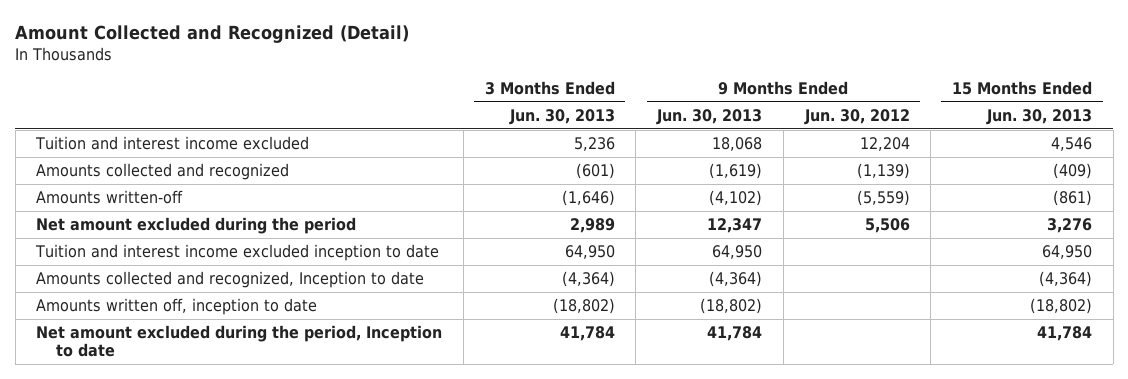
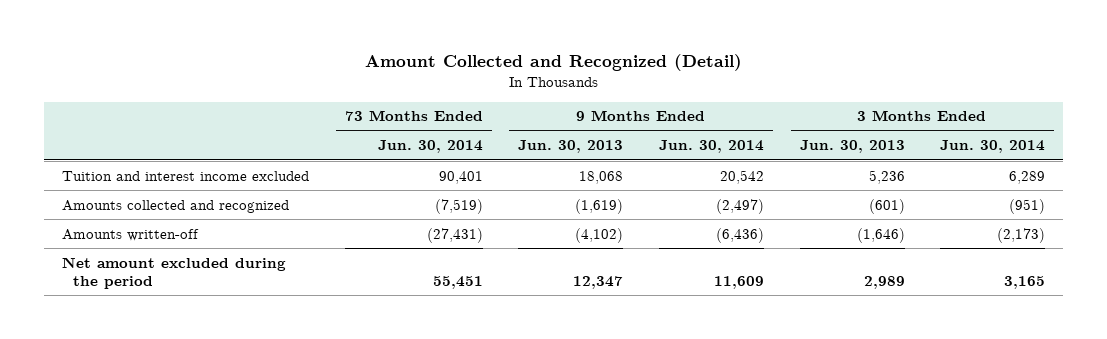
- | 3 Months Ended Jun. 30, 2013 | 9 Months Ended Jun. 30, 2013 | 9 Months Ended Jun. 30, 2012 | 15 Months Ended Jun. 30, 2013
+ | 73 Months Ended Jun. 30, 2014 | 9 Months Ended Jun. 30, 2013 | 9 Months Ended Jun. 30, 2014 | 3 Months Ended Jun. 30, 2013 | 3 Months Ended Jun. 30, 2014
- Tuition and interest income excluded inception to date | 64,950 | 64,950 | | 64,950
- Amounts collected and recognized, Inception to date | (4,364) | (4,364) | | (4,364)
- Amounts written off, inception to date | (18,802) | (18,802) | | (18,802)
- Net amount excluded during the period, Inception to date | 41,784 | 41,784 | | 41,784

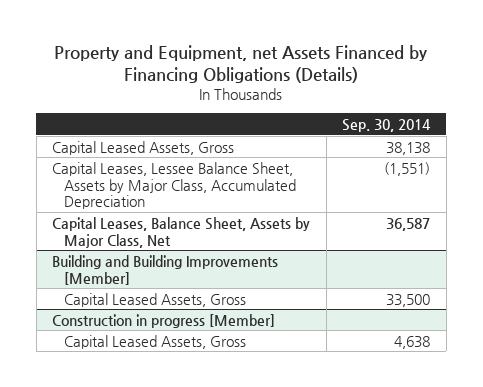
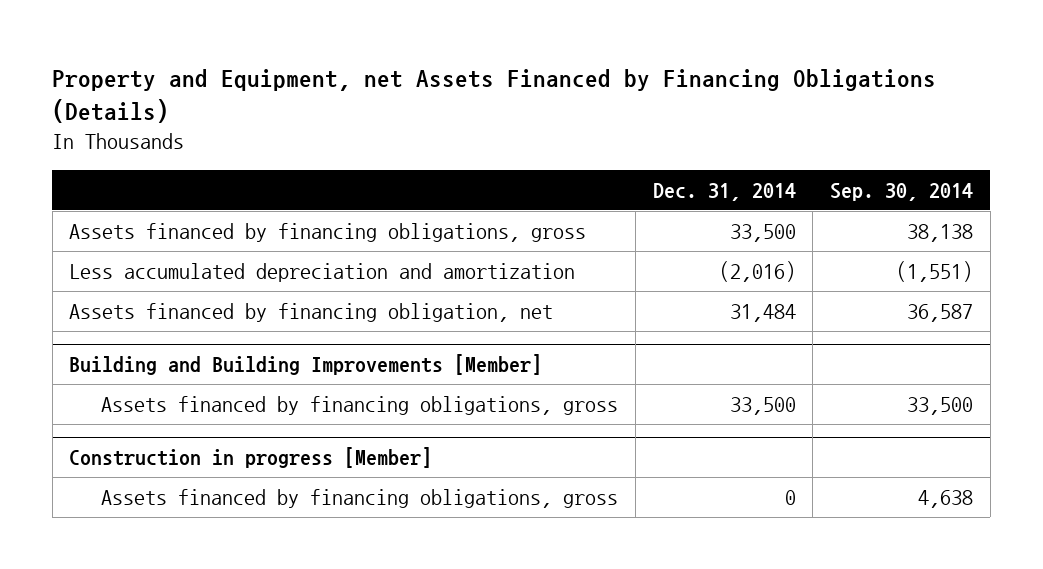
- | Sep. 30, 2014
+ | Dec. 31, 2014 | Sep. 30, 2014
- Capital Leased Assets, Gross | 38,138
- Capital Leases, Lessee Balance Sheet, Assets by Major Class, Accumulated Depreciation | (1,551)
- Capital Leases, Balance Sheet, Assets by Major Class, Net | 36,587
+ Assets financed by financing obligations, gross | 33,500 | 38,138
+ Less accumulated depreciation and amortization | (2,016) | (1,551)
+ Assets financed by financing obligation, net | 31,484 | 36,587
@ Building and Building Improvements [Member]
- Capital Leased Assets, Gross | 33,500
+ Assets financed by financing obligations, gross | 33,500 | 33,500
@ Construction in progress [Member]
- Capital Leased Assets, Gross | 4,638
+ Assets financed by financing obligations, gross | 0 | 4,638

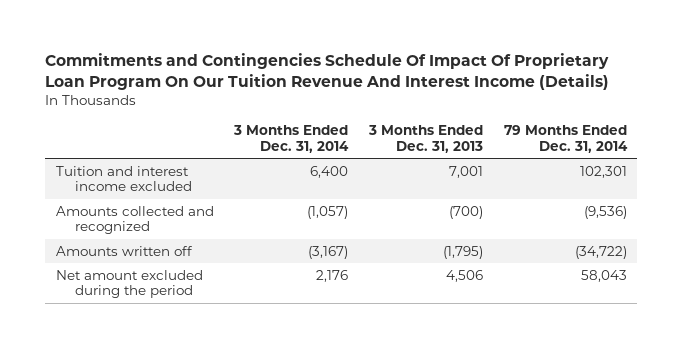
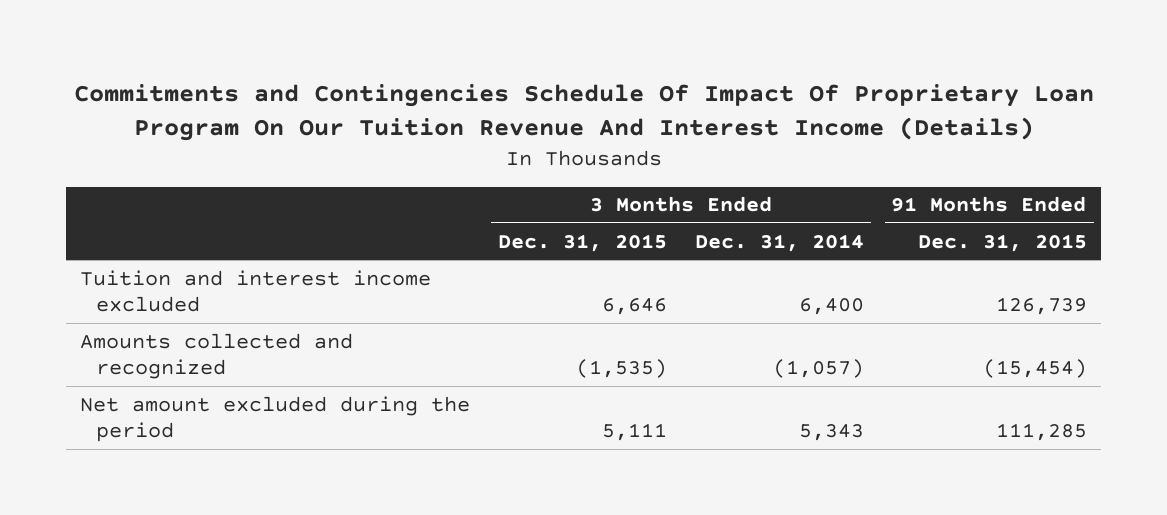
- | 3 Months Ended Dec. 31, 2014 | 3 Months Ended Dec. 31, 2013 | 79 Months Ended Dec. 31, 2014
+ | 3 Months Ended Dec. 31, 2015 | 3 Months Ended Dec. 31, 2014 | 91 Months Ended Dec. 31, 2015
- Amounts written off | (3,167) | (1,795) | (34,722)
- Net amount excluded during the period | 2,176 | 4,506 | 58,043
+ Net amount excluded during the period | 5,111 | 5,343 | 111,285

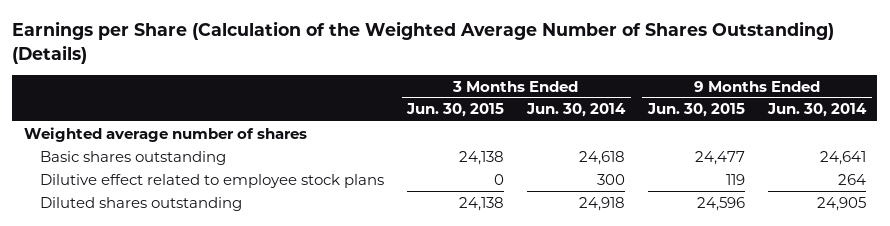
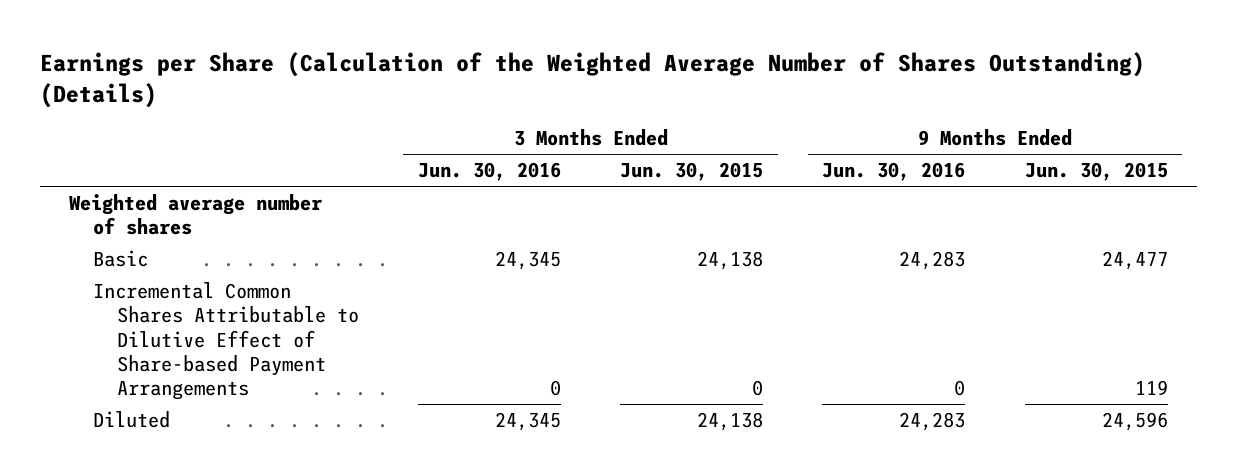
- | 3 Months Ended Jun. 30, 2015 | 3 Months Ended Jun. 30, 2014 | 9 Months Ended Jun. 30, 2015 | 9 Months Ended Jun. 30, 2014
+ | 3 Months Ended Jun. 30, 2016 | 3 Months Ended Jun. 30, 2015 | 9 Months Ended Jun. 30, 2016 | 9 Months Ended Jun. 30, 2015
- Basic shares outstanding | 24,138 | 24,618 | 24,477 | 24,641
- Dilutive effect related to employee stock plans | 0 | 300 | 119 | 264
- Diluted shares outstanding | 24,138 | 24,918 | 24,596 | 24,905
+ Basic | 24,345 | 24,138 | 24,283 | 24,477
+ Incremental Common Shares Attributable to Dilutive Effect of Share-based Payment Arrangements | 0 | 0 | 0 | 119
+ Diluted | 24,345 | 24,138 | 24,283 | 24,596

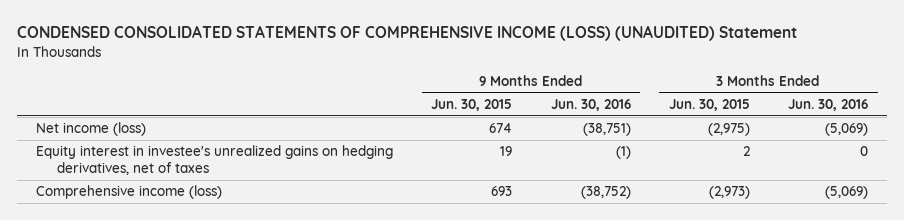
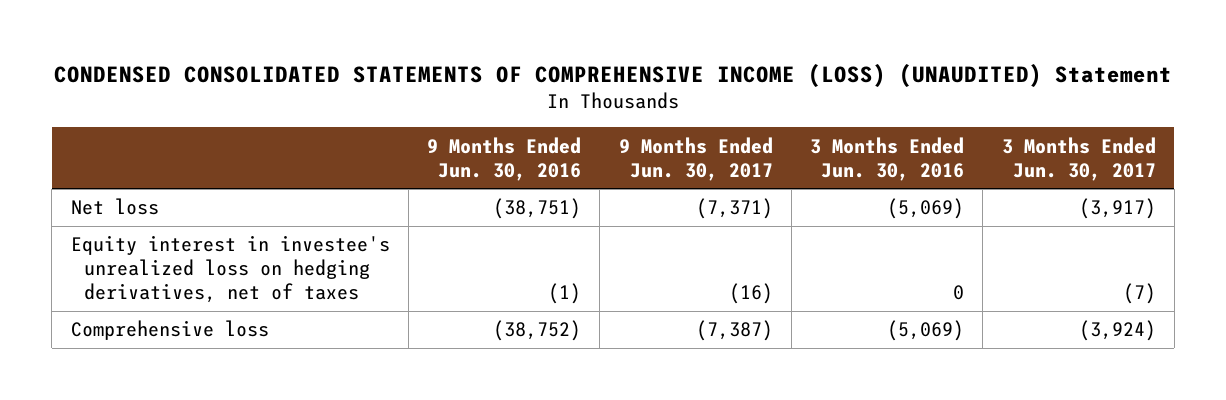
- | 9 Months Ended Jun. 30, 2015 | 9 Months Ended Jun. 30, 2016 | 3 Months Ended Jun. 30, 2015 | 3 Months Ended Jun. 30, 2016
+ | 9 Months Ended Jun. 30, 2016 | 9 Months Ended Jun. 30, 2017 | 3 Months Ended Jun. 30, 2016 | 3 Months Ended Jun. 30, 2017
- Net income (loss) | 674 | (38,751) | (2,975) | (5,069)
- Equity interest in investee's unrealized gains on hedging derivatives, net of taxes | 19 | (1) | 2 | 0
- Comprehensive income (loss) | 693 | (38,752) | (2,973) | (5,069)
+ Net loss | (38,751) | (7,371) | (5,069) | (3,917)
+ Equity interest in investee's unrealized loss on hedging derivatives, net of taxes | (1) | (16) | 0 | (7)
+ Comprehensive loss | (38,752) | (7,387) | (5,069) | (3,924)

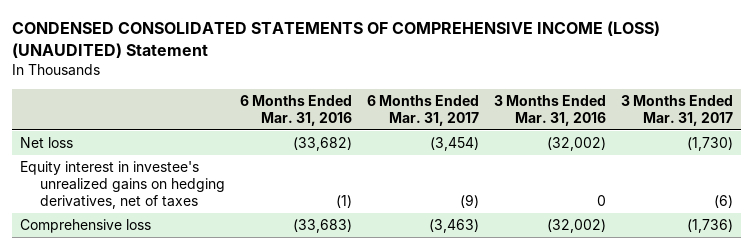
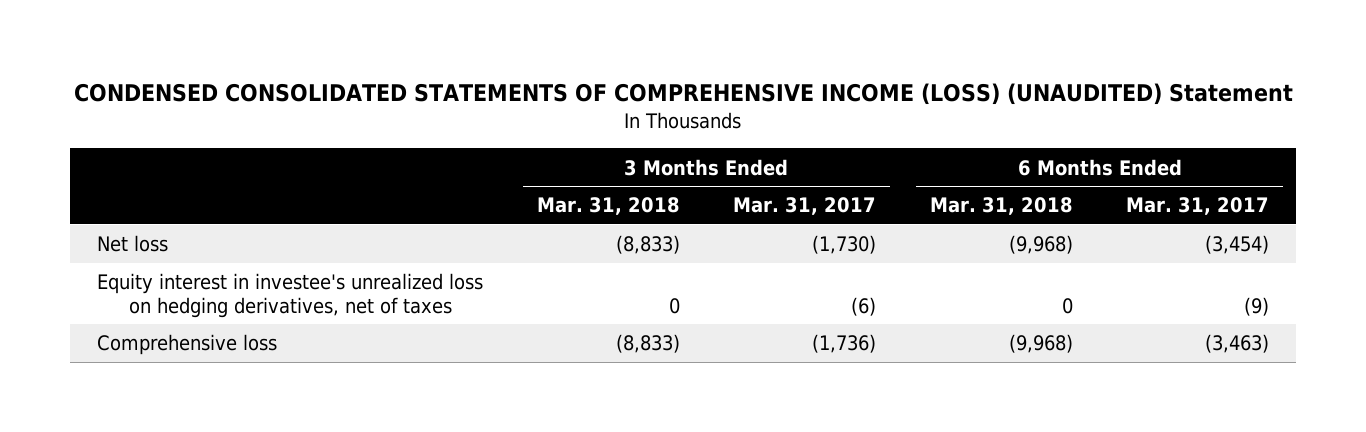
- | 6 Months Ended Mar. 31, 2016 | 6 Months Ended Mar. 31, 2017 | 3 Months Ended Mar. 31, 2016 | 3 Months Ended Mar. 31, 2017
+ | 3 Months Ended Mar. 31, 2018 | 3 Months Ended Mar. 31, 2017 | 6 Months Ended Mar. 31, 2018 | 6 Months Ended Mar. 31, 2017
- Equity interest in investee's unrealized gains on hedging derivatives, net of taxes | (1) | (9) | 0 | (6)
+ Equity interest in investee's unrealized loss on hedging derivatives, net of taxes | 0 | (6) | 0 | (9)

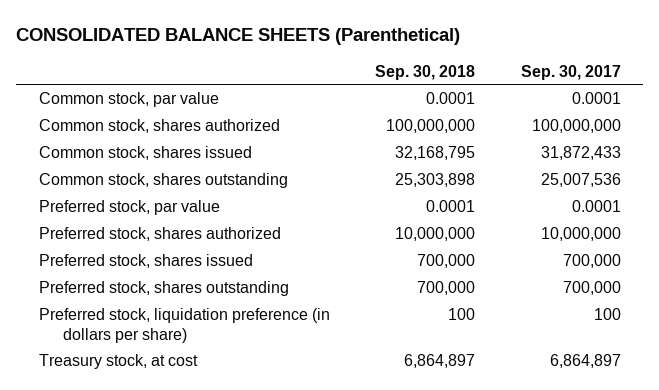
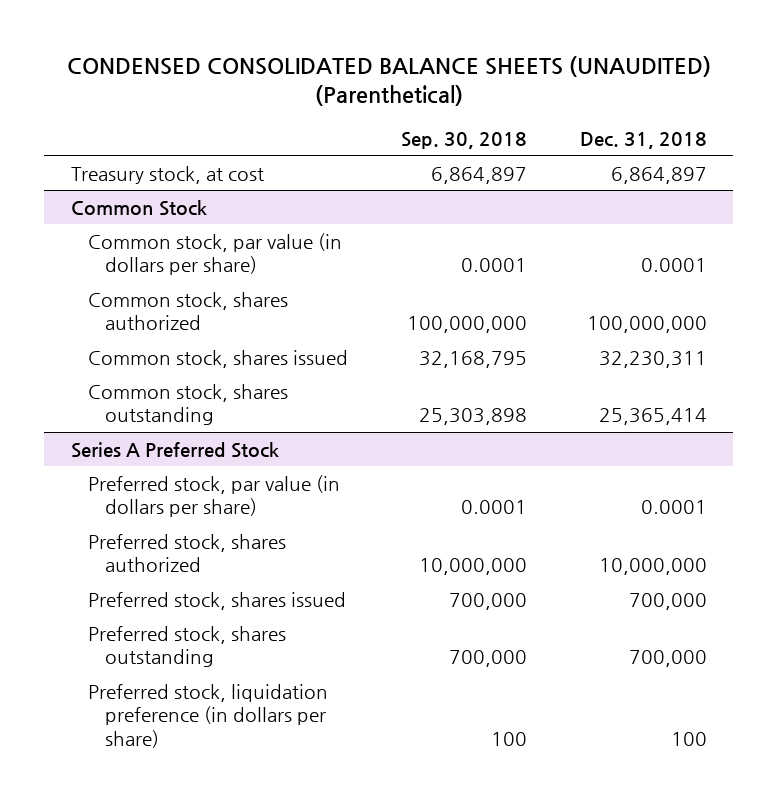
- CONSOLIDATED BALANCE SHEETS (Parenthetical)
+ CONDENSED CONSOLIDATED BALANCE SHEETS (UNAUDITED) (Parenthetical)
- | Sep. 30, 2018 | Sep. 30, 2017
+ | Sep. 30, 2018 | Dec. 31, 2018
- Common stock, par value | 0.0001 | 0.0001
moved up: Treasury stock, at cost | 6,864,897 | 6,864,897
+ Common Stock
+ Common stock, par value (in dollars per share) | 0.0001 | 0.0001
- Preferred stock, par value | 0.0001 | 0.0001
+ Series A Preferred Stock
+ Preferred stock, par value (in dollars per share) | 0.0001 | 0.0001

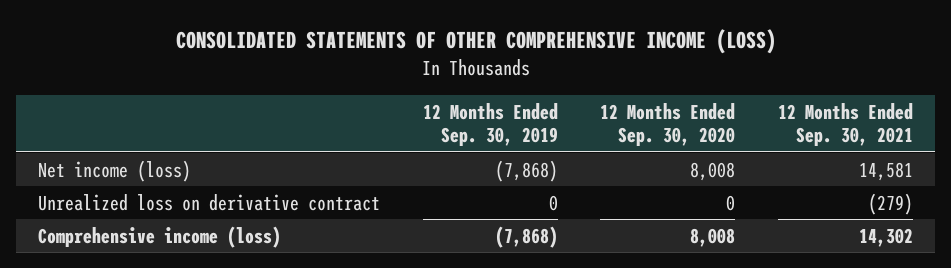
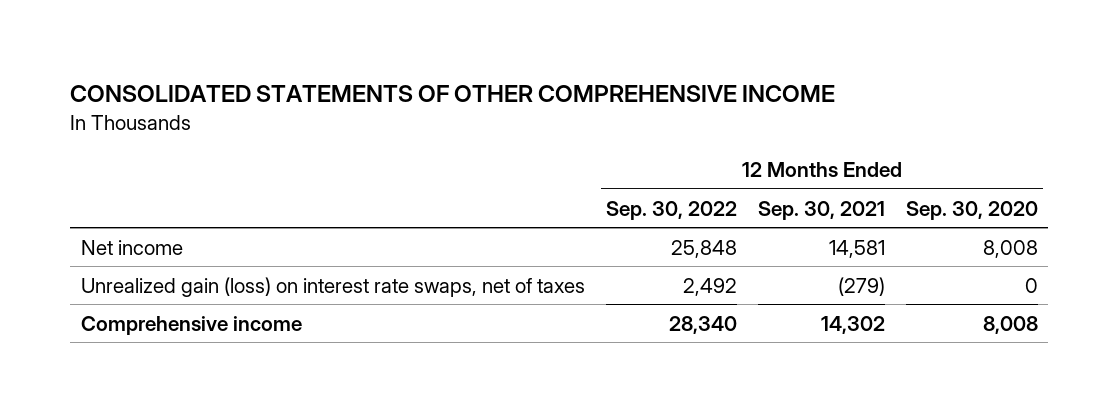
- CONSOLIDATED STATEMENTS OF OTHER COMPREHENSIVE INCOME (LOSS)
+ CONSOLIDATED STATEMENTS OF OTHER COMPREHENSIVE INCOME
- | 12 Months Ended Sep. 30, 2019 | 12 Months Ended Sep. 30, 2020 | 12 Months Ended Sep. 30, 2021
+ | 12 Months Ended Sep. 30, 2022 | 12 Months Ended Sep. 30, 2021 | 12 Months Ended Sep. 30, 2020
- Net income (loss) | (7,868) | 8,008 | 14,581
- Unrealized loss on derivative contract | 0 | 0 | (279)
- Comprehensive income (loss) | (7,868) | 8,008 | 14,302
+ Net income | 25,848 | 14,581 | 8,008
+ Unrealized gain (loss) on interest rate swaps, net of taxes | 2,492 | (279) | 0
+ Comprehensive income | 28,340 | 14,302 | 8,008

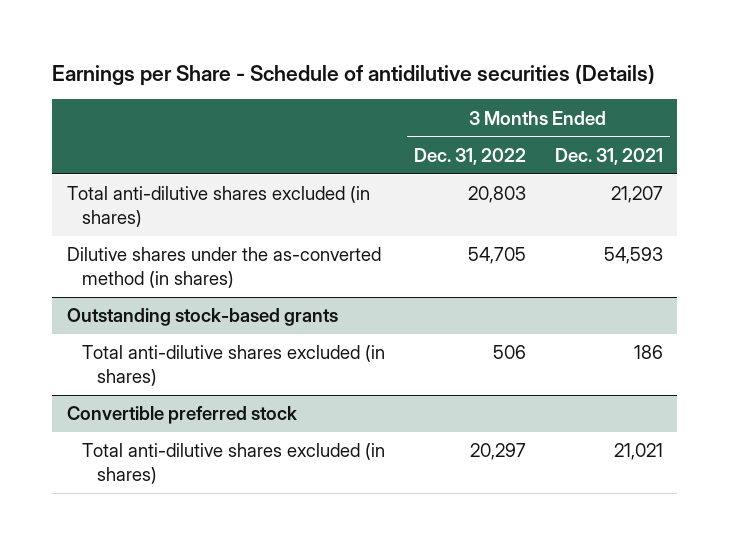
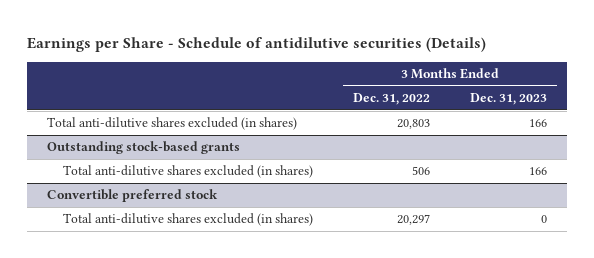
- | 3 Months Ended Dec. 31, 2022 | 3 Months Ended Dec. 31, 2021
+ | 3 Months Ended Dec. 31, 2022 | 3 Months Ended Dec. 31, 2023
- Dilutive shares under the as-converted method (in shares) | 54,705 | 54,593

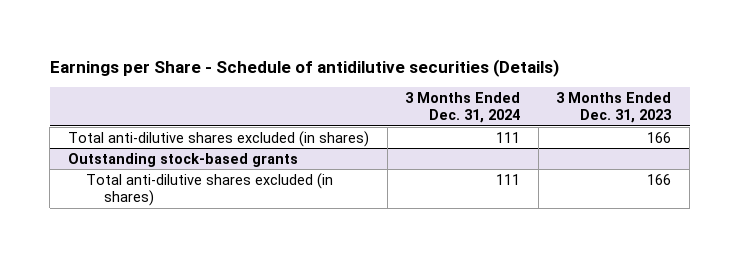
- | 3 Months Ended Dec. 31, 2022 | 3 Months Ended Dec. 31, 2023
+ | 3 Months Ended Dec. 31, 2024 | 3 Months Ended Dec. 31, 2023
- Convertible preferred stock
- Total anti-dilutive shares excluded (in shares) | 20,297 | 0

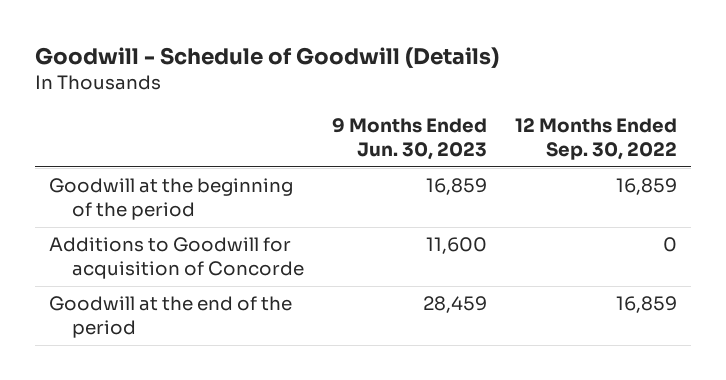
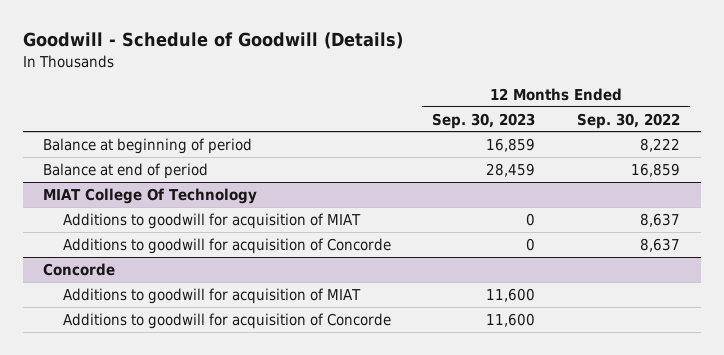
- | 9 Months Ended Jun. 30, 2023 | 12 Months Ended Sep. 30, 2022
+ | 12 Months Ended Sep. 30, 2023 | 12 Months Ended Sep. 30, 2022
- Goodwill at the beginning of the period | 16,859 | 16,859
- Additions to Goodwill for acquisition of Concorde | 11,600 | 0
- Goodwill at the end of the period | 28,459 | 16,859
+ Balance at beginning of period | 16,859 | 8,222
+ Balance at end of period | 28,459 | 16,859
+ MIAT College Of Technology
+ Additions to goodwill for acquisition of MIAT | 0 | 8,637
+ Additions to goodwill for acquisition of Concorde | 0 | 8,637
+ Concorde
+ Additions to goodwill for acquisition of MIAT | 11,600 |
+ Additions to goodwill for acquisition of Concorde | 11,600 |

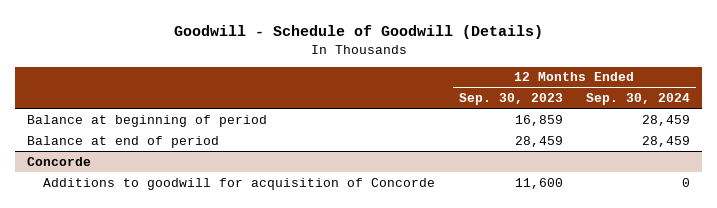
- | 12 Months Ended Sep. 30, 2023 | 12 Months Ended Sep. 30, 2022
+ | 12 Months Ended Sep. 30, 2023 | 12 Months Ended Sep. 30, 2024
- MIAT College Of Technology
- Additions to goodwill for acquisition of MIAT | 0 | 8,637
- Additions to goodwill for acquisition of Concorde | 0 | 8,637
@ Concorde
- Additions to goodwill for acquisition of MIAT | 11,600 |

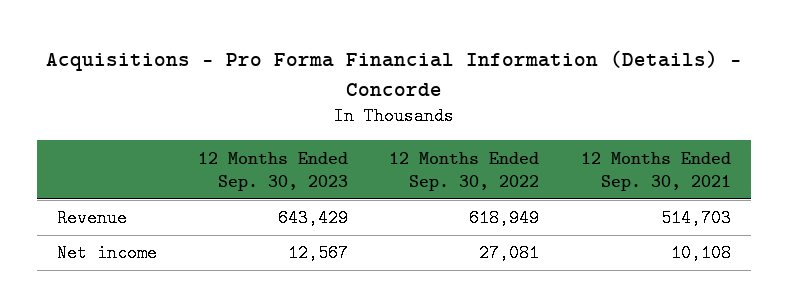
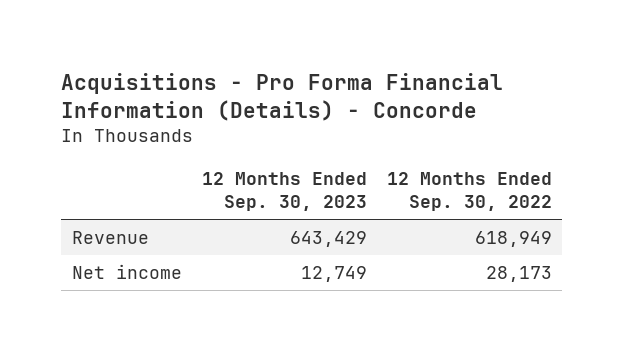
- | 12 Months Ended Sep. 30, 2023 | 12 Months Ended Sep. 30, 2022 | 12 Months Ended Sep. 30, 2021
+ | 12 Months Ended Sep. 30, 2023 | 12 Months Ended Sep. 30, 2022
- Net income | 12,567 | 27,081 | 10,108
+ Net income | 12,749 | 28,173

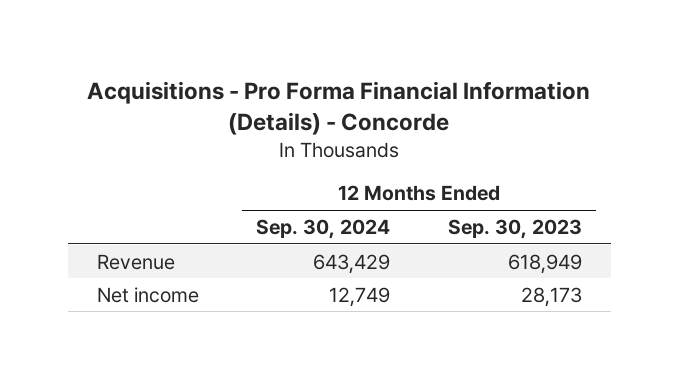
- | 12 Months Ended Sep. 30, 2023 | 12 Months Ended Sep. 30, 2022
+ | 12 Months Ended Sep. 30, 2024 | 12 Months Ended Sep. 30, 2023
- Revenue | 643,429 | 618,949
- Net income | 12,749 | 28,173
+ Revenue | 643,429 | 618,949
+ Net income | 12,749 | 28,173

